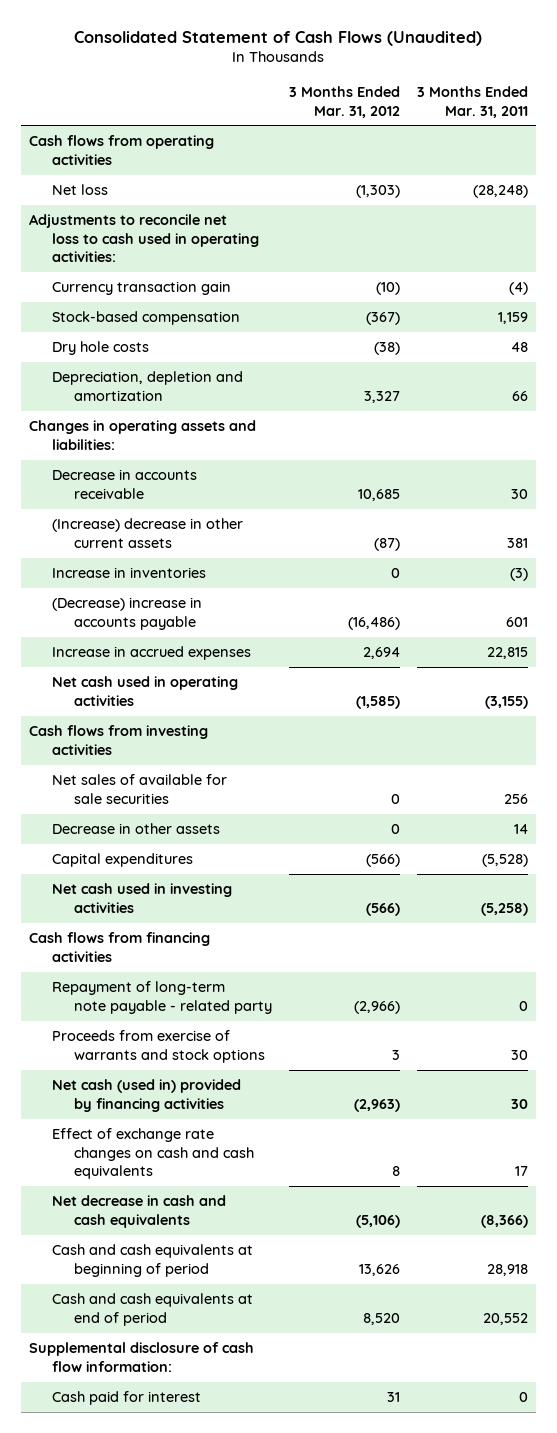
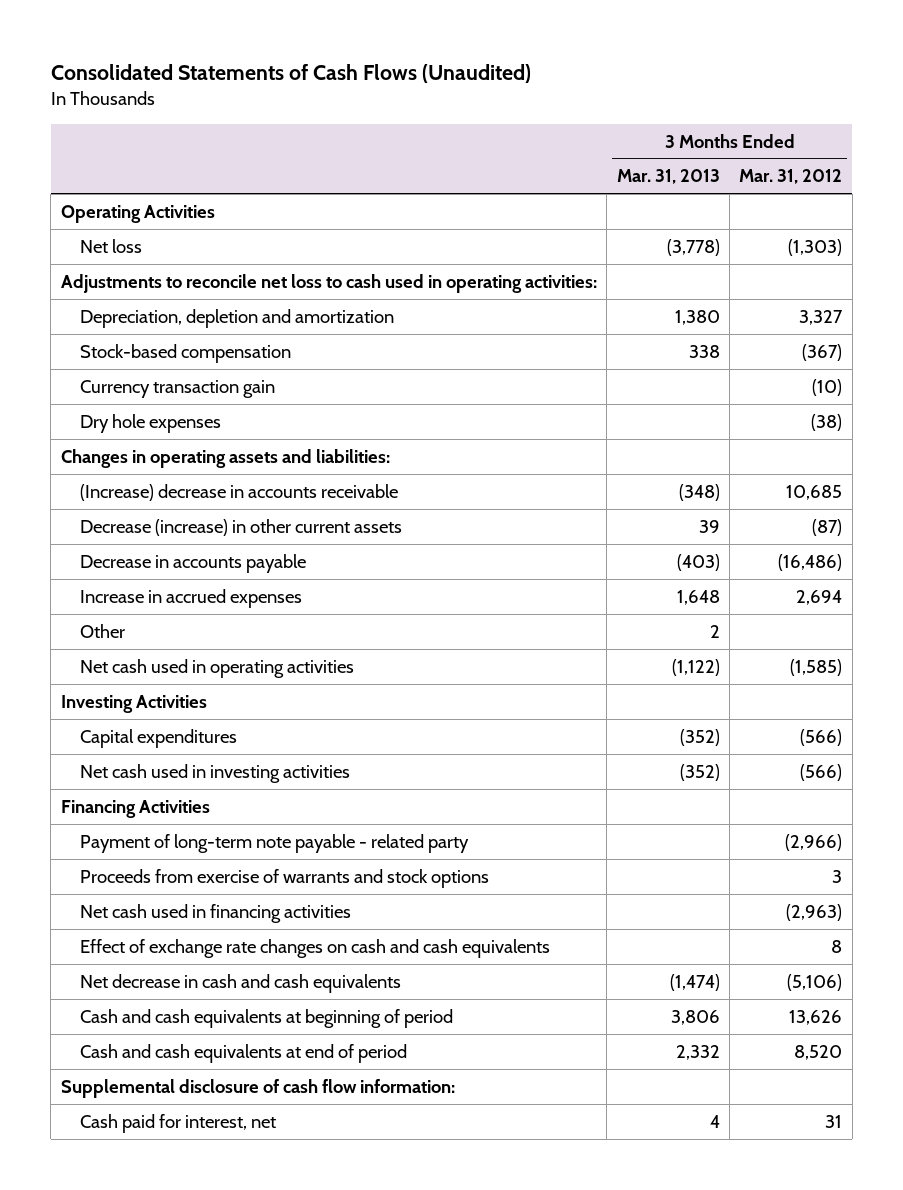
- Consolidated Statement of Cash Flows (Unaudited)
+ Consolidated Statements of Cash Flows (Unaudited)
- | 3 Months Ended Mar. 31, 2012 | 3 Months Ended Mar. 31, 2011
+ | 3 Months Ended Mar. 31, 2013 | 3 Months Ended Mar. 31, 2012
- Cash flows from operating activities
+ Operating Activities
- Dry hole costs | (38) | 48
moved down: Stock-based compensation | 338 | (367)
moved down: Currency transaction gain | | (10)
+ Dry hole expenses | | (38)
- Decrease in accounts receivable | 10,685 | 30
- (Increase) decrease in other current assets | (87) | 381
- Increase in inventories | 0 | (3)
- (Decrease) increase in accounts payable | (16,486) | 601
+ (Increase) decrease in accounts receivable | (348) | 10,685
+ Decrease (increase) in other current assets | 39 | (87)
+ Decrease in accounts payable | (403) | (16,486)
+ Other | 2 |
- Cash flows from investing activities
- Net sales of available for sale securities | 0 | 256
- Decrease in other assets | 0 | 14
+ Investing Activities
- Cash flows from financing activities
- Repayment of long-term note payable - related party | (2,966) | 0
+ Financing Activities
+ Payment of long-term note payable - related party | | (2,966)
- Net cash (used in) provided by financing activities | (2,963) | 30
+ Net cash used in financing activities | | (2,963)
- Cash paid for interest | 31 | 0
+ Cash paid for interest, net | 4 | 31

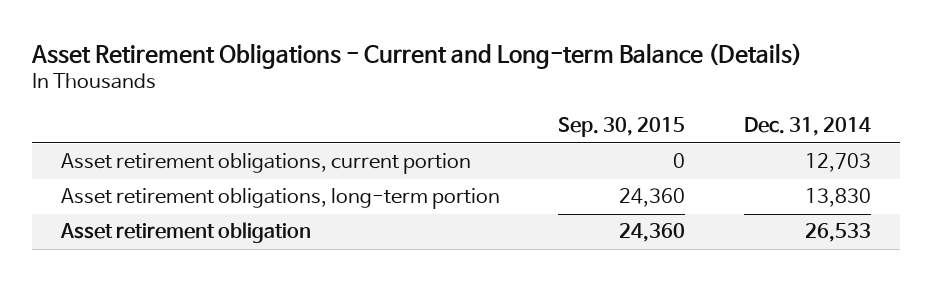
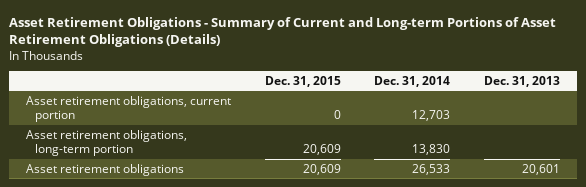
- Asset Retirement Obligations - Current and Long-term Balance (Details)
+ Asset Retirement Obligations - Summary of Current and Long-term Portions of Asset Retirement Obligations (Details)
- | Sep. 30, 2015 | Dec. 31, 2014
+ | Dec. 31, 2015 | Dec. 31, 2014 | Dec. 31, 2013
- Asset retirement obligation | 24,360 | 26,533
+ Asset retirement obligations | 20,609 | 26,533 | 20,601

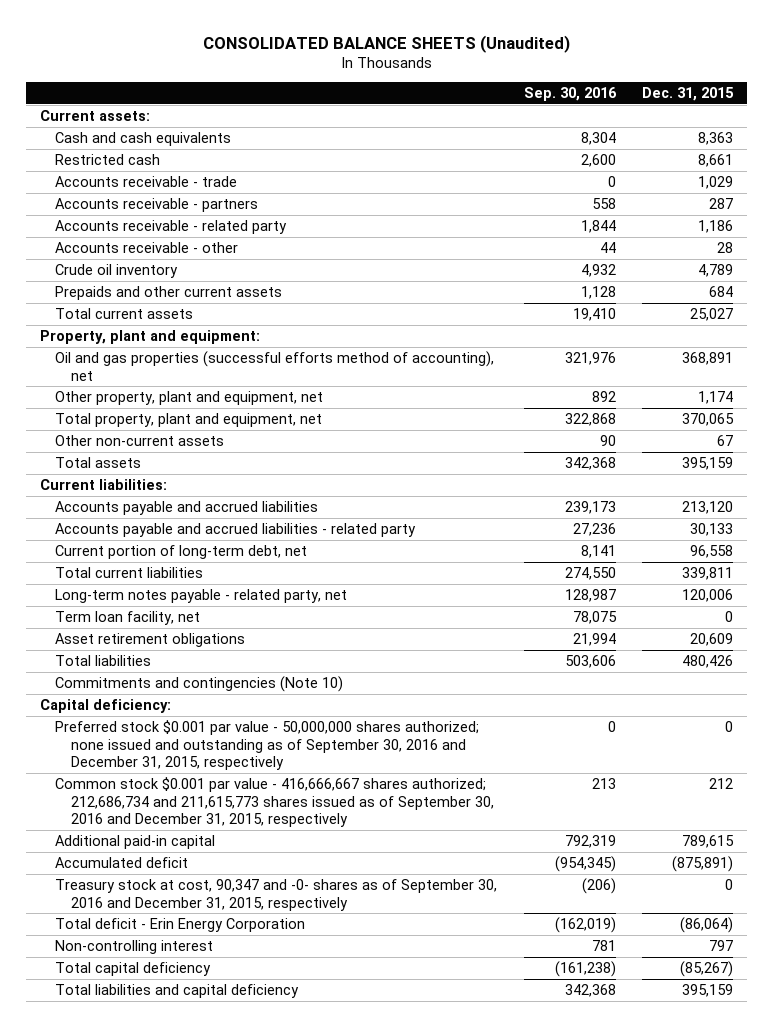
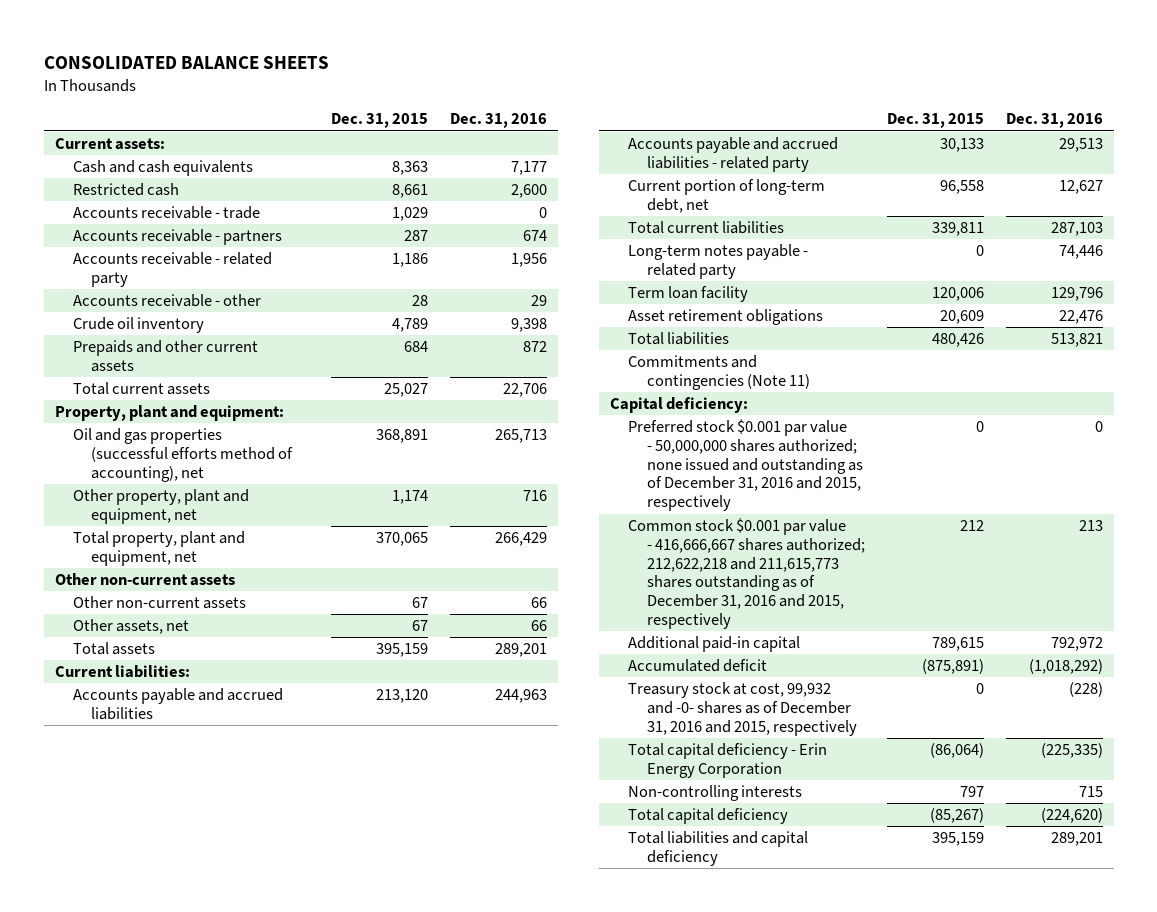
- CONSOLIDATED BALANCE SHEETS (Unaudited)
+ CONSOLIDATED BALANCE SHEETS
- | Sep. 30, 2016 | Dec. 31, 2015
+ | Dec. 31, 2015 | Dec. 31, 2016
+ Other non-current assets
+ Other assets, net | 67 | 66
- Long-term notes payable - related party, net | 128,987 | 120,006
- Term loan facility, net | 78,075 | 0
+ Long-term notes payable - related party | 0 | 74,446
+ Term loan facility | 120,006 | 129,796
- Commitments and contingencies (Note 10)
+ Commitments and contingencies (Note 11)
- Preferred stock $0.001 par value - 50,000,000 shares authorized; none issued and outstanding as of September 30, 2016 and December 31, 2015, respectively | 0 | 0
- Common stock $0.001 par value - 416,666,667 shares authorized; 212,686,734 and 211,615,773 shares issued as of September 30, 2016 and December 31, 2015, respectively | 213 | 212
+ Preferred stock $0.001 par value - 50,000,000 shares authorized; none issued and outstanding as of December 31, 2016 and 2015, respectively | 0 | 0
+ Common stock $0.001 par value - 416,666,667 shares authorized; 212,622,218 and 211,615,773 shares outstanding as of December 31, 2016 and 2015, respectively | 212 | 213
- Treasury stock at cost, 90,347 and -0- shares as of September 30, 2016 and December 31, 2015, respectively | (206) | 0
- Total deficit - Erin Energy Corporation | (162,019) | (86,064)
- Non-controlling interest | 781 | 797
+ Treasury stock at cost, 99,932 and -0- shares as of December 31, 2016 and 2015, respectively | 0 | (228)
+ Total capital deficiency - Erin Energy Corporation | (86,064) | (225,335)
+ Non-controlling interests | 797 | 715

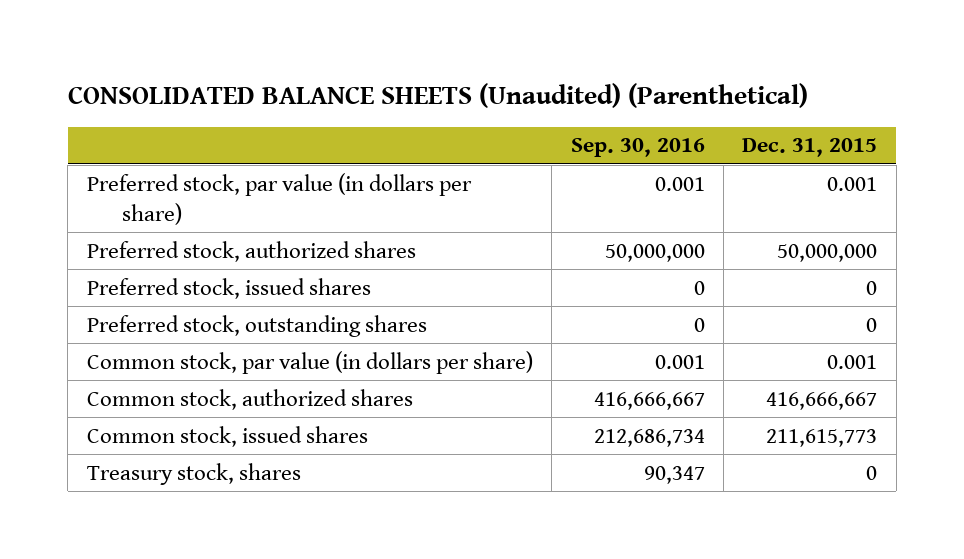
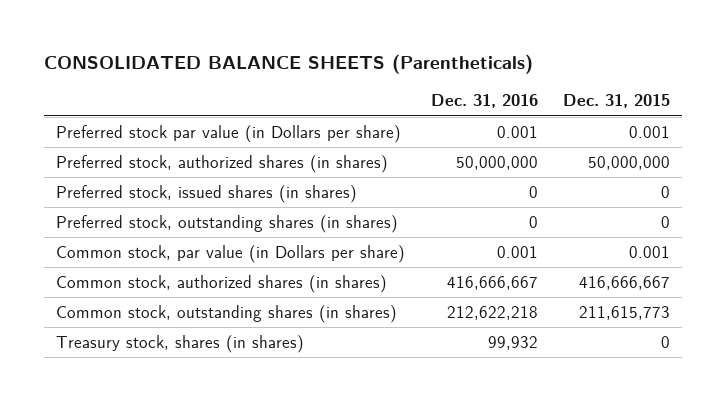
- CONSOLIDATED BALANCE SHEETS (Unaudited) (Parenthetical)
+ CONSOLIDATED BALANCE SHEETS (Parentheticals)
- | Sep. 30, 2016 | Dec. 31, 2015
+ | Dec. 31, 2016 | Dec. 31, 2015
- Preferred stock, par value (in dollars per share) | 0.001 | 0.001
- Preferred stock, authorized shares | 50,000,000 | 50,000,000
- Preferred stock, issued shares | 0 | 0
- Preferred stock, outstanding shares | 0 | 0
- Common stock, par value (in dollars per share) | 0.001 | 0.001
- Common stock, authorized shares | 416,666,667 | 416,666,667
- Common stock, issued shares | 212,686,734 | 211,615,773
- Treasury stock, shares | 90,347 | 0
+ Preferred stock par value (in Dollars per share) | 0.001 | 0.001
+ Preferred stock, authorized shares (in shares) | 50,000,000 | 50,000,000
+ Preferred stock, issued shares (in shares) | 0 | 0
+ Preferred stock, outstanding shares (in shares) | 0 | 0
+ Common stock, par value (in Dollars per share) | 0.001 | 0.001
+ Common stock, authorized shares (in shares) | 416,666,667 | 416,666,667
+ Common stock, outstanding shares (in shares) | 212,622,218 | 211,615,773
+ Treasury stock, shares (in shares) | 99,932 | 0

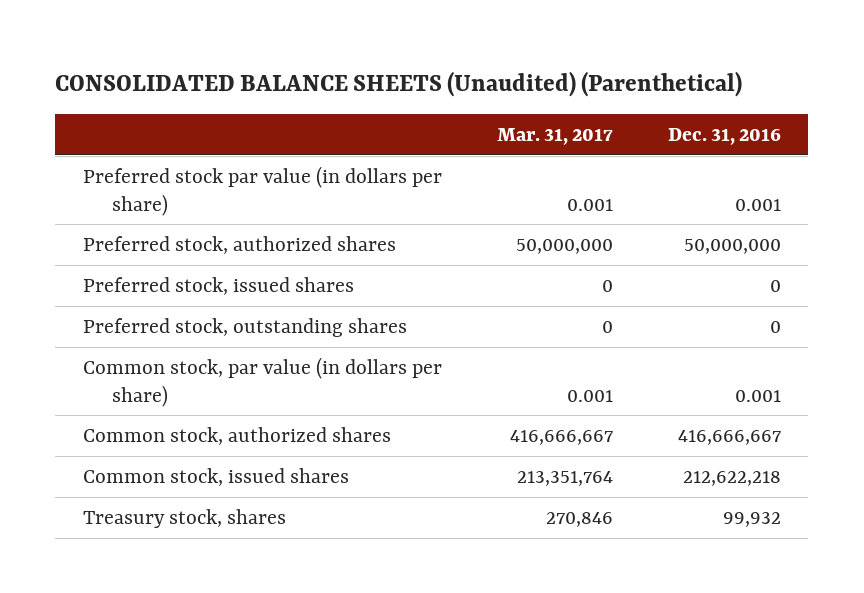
- CONSOLIDATED BALANCE SHEETS (Parentheticals)
+ CONSOLIDATED BALANCE SHEETS (Unaudited) (Parenthetical)
- | Dec. 31, 2016 | Dec. 31, 2015
+ | Mar. 31, 2017 | Dec. 31, 2016
- Preferred stock par value (in Dollars per share) | 0.001 | 0.001
- Preferred stock, authorized shares (in shares) | 50,000,000 | 50,000,000
- Preferred stock, issued shares (in shares) | 0 | 0
- Preferred stock, outstanding shares (in shares) | 0 | 0
- Common stock, par value (in Dollars per share) | 0.001 | 0.001
- Common stock, authorized shares (in shares) | 416,666,667 | 416,666,667
- Common stock, outstanding shares (in shares) | 212,622,218 | 211,615,773
- Treasury stock, shares (in shares) | 99,932 | 0
+ Preferred stock par value (in dollars per share) | 0.001 | 0.001
+ Preferred stock, authorized shares | 50,000,000 | 50,000,000
+ Preferred stock, issued shares | 0 | 0
+ Preferred stock, outstanding shares | 0 | 0
+ Common stock, par value (in dollars per share) | 0.001 | 0.001
+ Common stock, authorized shares | 416,666,667 | 416,666,667
+ Common stock, issued shares | 213,351,764 | 212,622,218
+ Treasury stock, shares | 270,846 | 99,932

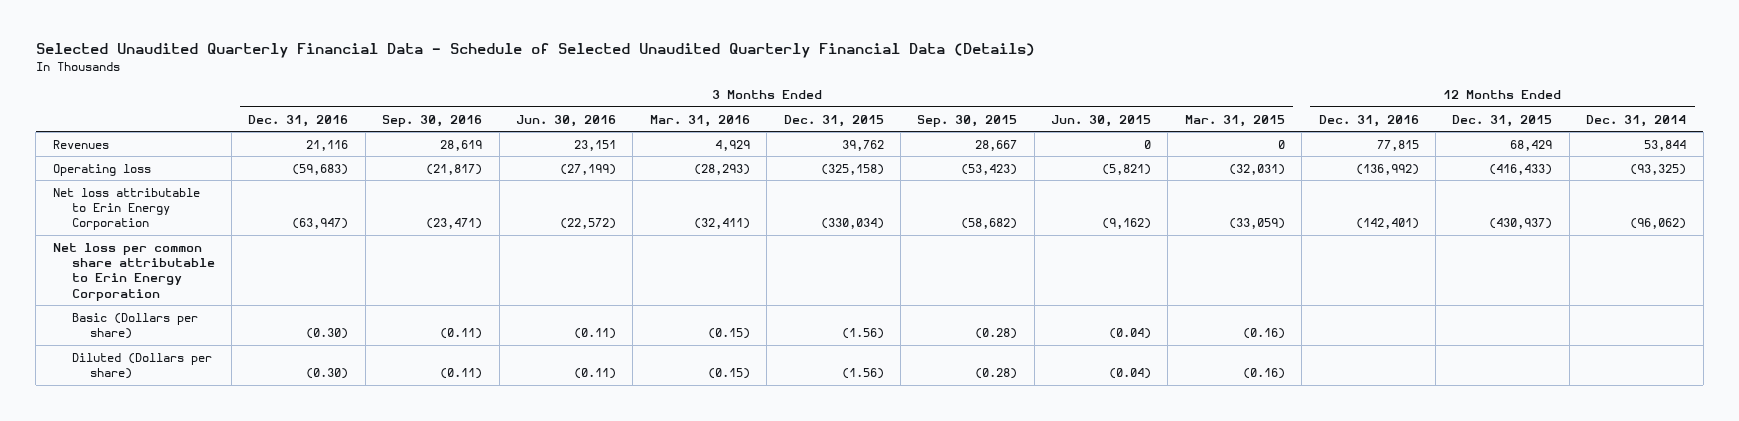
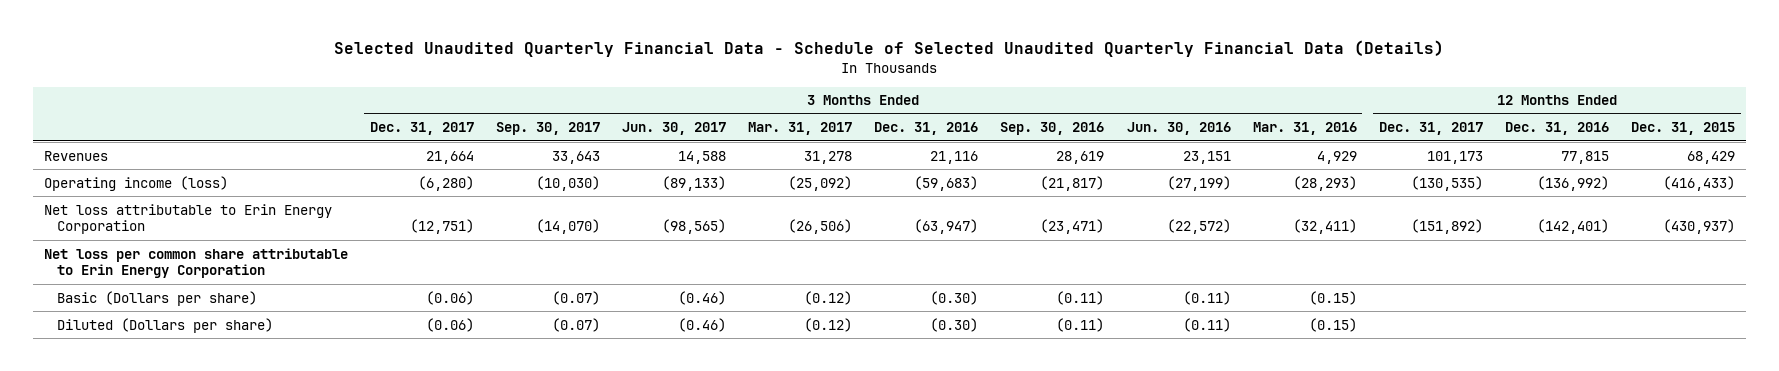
- | 3 Months Ended Dec. 31, 2016 | 3 Months Ended Sep. 30, 2016 | 3 Months Ended Jun. 30, 2016 | 3 Months Ended Mar. 31, 2016 | 3 Months Ended Dec. 31, 2015 | 3 Months Ended Sep. 30, 2015 | 3 Months Ended Jun. 30, 2015 | 3 Months Ended Mar. 31, 2015 | 12 Months Ended Dec. 31, 2016 | 12 Months Ended Dec. 31, 2015 | 12 Months Ended Dec. 31, 2014
+ | 3 Months Ended Dec. 31, 2017 | 3 Months Ended Sep. 30, 2017 | 3 Months Ended Jun. 30, 2017 | 3 Months Ended Mar. 31, 2017 | 3 Months Ended Dec. 31, 2016 | 3 Months Ended Sep. 30, 2016 | 3 Months Ended Jun. 30, 2016 | 3 Months Ended Mar. 31, 2016 | 12 Months Ended Dec. 31, 2017 | 12 Months Ended Dec. 31, 2016 | 12 Months Ended Dec. 31, 2015
- Operating loss | (59,683) | (21,817) | (27,199) | (28,293) | (325,158) | (53,423) | (5,821) | (32,031) | (136,992) | (416,433) | (93,325)
+ Operating income (loss) | (6,280) | (10,030) | (89,133) | (25,092) | (59,683) | (21,817) | (27,199) | (28,293) | (130,535) | (136,992) | (416,433)

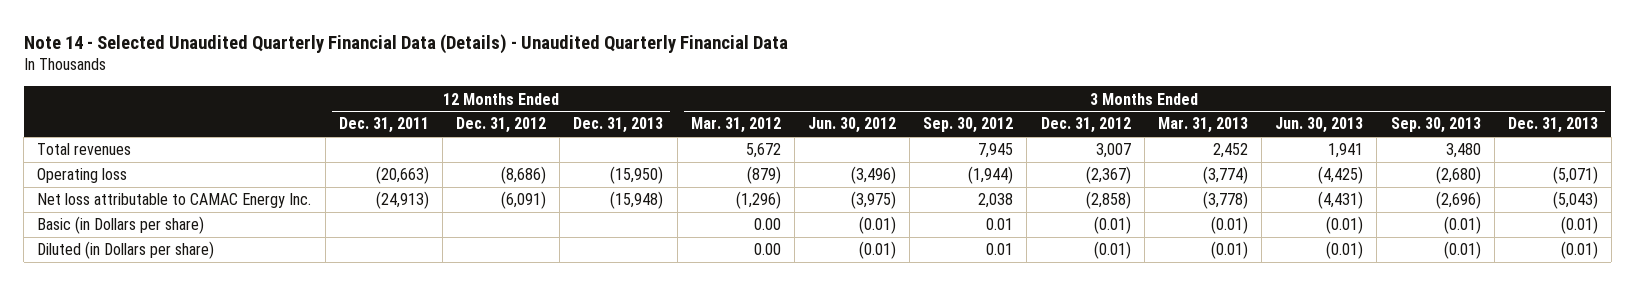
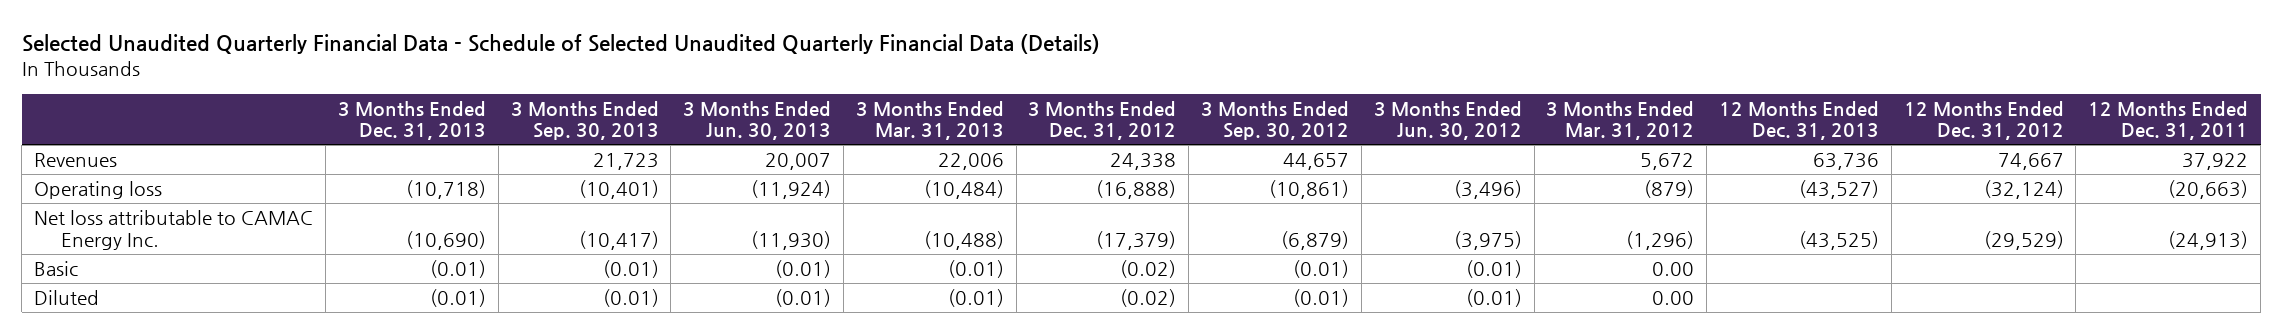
- Note 14 - Selected Unaudited Quarterly Financial Data (Details) - Unaudited Quarterly Financial Data
+ Selected Unaudited Quarterly Financial Data - Schedule of Selected Unaudited Quarterly Financial Data (Details)
- | 12 Months Ended Dec. 31, 2011 | 12 Months Ended Dec. 31, 2012 | 12 Months Ended Dec. 31, 2013 | 3 Months Ended Mar. 31, 2012 | 3 Months Ended Jun. 30, 2012 | 3 Months Ended Sep. 30, 2012 | 3 Months Ended Dec. 31, 2012 | 3 Months Ended Mar. 31, 2013 | 3 Months Ended Jun. 30, 2013 | 3 Months Ended Sep. 30, 2013 | 3 Months Ended Dec. 31, 2013
+ | 3 Months Ended Dec. 31, 2013 | 3 Months Ended Sep. 30, 2013 | 3 Months Ended Jun. 30, 2013 | 3 Months Ended Mar. 31, 2013 | 3 Months Ended Dec. 31, 2012 | 3 Months Ended Sep. 30, 2012 | 3 Months Ended Jun. 30, 2012 | 3 Months Ended Mar. 31, 2012 | 12 Months Ended Dec. 31, 2013 | 12 Months Ended Dec. 31, 2012 | 12 Months Ended Dec. 31, 2011
- Total revenues | | | | 5,672 | | 7,945 | 3,007 | 2,452 | 1,941 | 3,480 |
- Operating loss | (20,663) | (8,686) | (15,950) | (879) | (3,496) | (1,944) | (2,367) | (3,774) | (4,425) | (2,680) | (5,071)
- Net loss attributable to CAMAC Energy Inc. | (24,913) | (6,091) | (15,948) | (1,296) | (3,975) | 2,038 | (2,858) | (3,778) | (4,431) | (2,696) | (5,043)
- Basic (in Dollars per share) | | | | 0.00 | (0.01) | 0.01 | (0.01) | (0.01) | (0.01) | (0.01) | (0.01)
- Diluted (in Dollars per share) | | | | 0.00 | (0.01) | 0.01 | (0.01) | (0.01) | (0.01) | (0.01) | (0.01)
+ Revenues | | 21,723 | 20,007 | 22,006 | 24,338 | 44,657 | | 5,672 | 63,736 | 74,667 | 37,922
+ Operating loss | (10,718) | (10,401) | (11,924) | (10,484) | (16,888) | (10,861) | (3,496) | (879) | (43,527) | (32,124) | (20,663)
+ Net loss attributable to CAMAC Energy Inc. | (10,690) | (10,417) | (11,930) | (10,488) | (17,379) | (6,879) | (3,975) | (1,296) | (43,525) | (29,529) | (24,913)
+ Basic | (0.01) | (0.01) | (0.01) | (0.01) | (0.02) | (0.01) | (0.01) | 0.00 | | |
+ Diluted | (0.01) | (0.01) | (0.01) | (0.01) | (0.02) | (0.01) | (0.01) | 0.00 | | |

